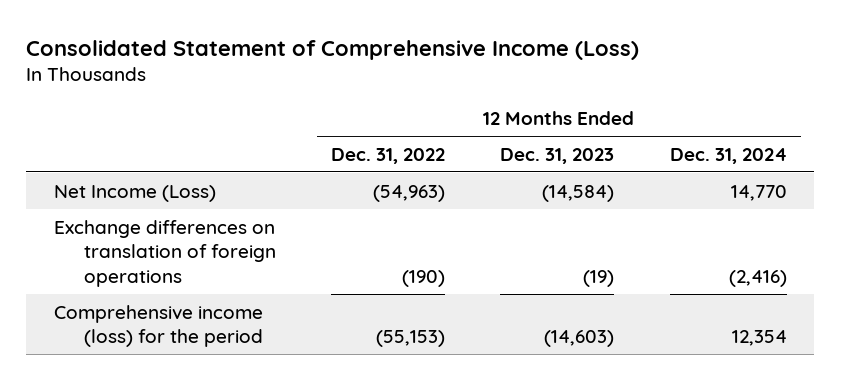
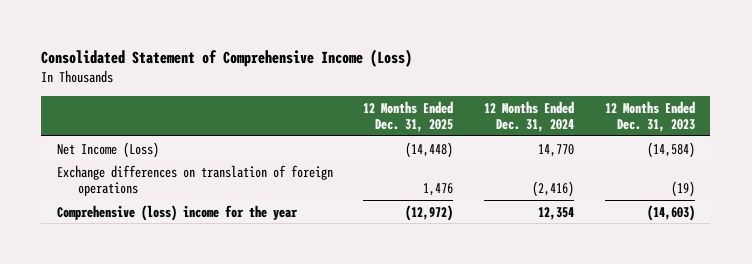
- | 12 Months Ended Dec. 31, 2022 | 12 Months Ended Dec. 31, 2023 | 12 Months Ended Dec. 31, 2024
+ | 12 Months Ended Dec. 31, 2025 | 12 Months Ended Dec. 31, 2024 | 12 Months Ended Dec. 31, 2023
- Comprehensive income (loss) for the period | (55,153) | (14,603) | 12,354
+ Comprehensive (loss) income for the year | (12,972) | 12,354 | (14,603)

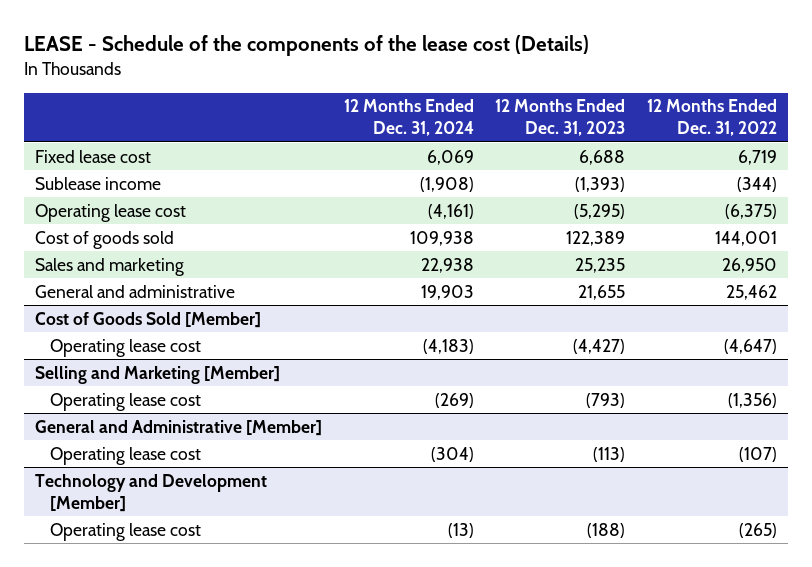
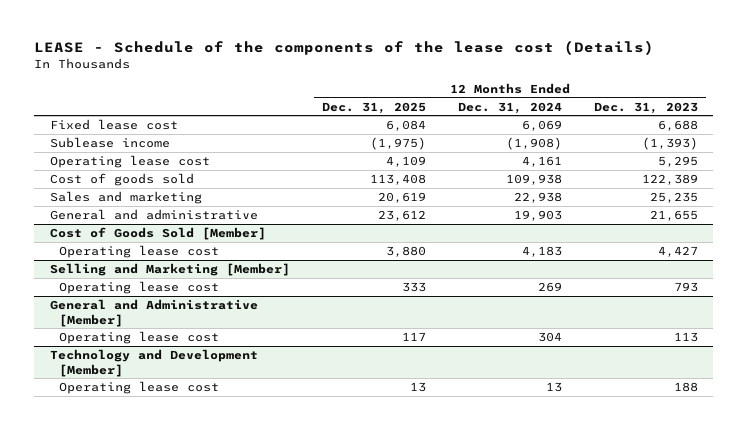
- | 12 Months Ended Dec. 31, 2024 | 12 Months Ended Dec. 31, 2023 | 12 Months Ended Dec. 31, 2022
+ | 12 Months Ended Dec. 31, 2025 | 12 Months Ended Dec. 31, 2024 | 12 Months Ended Dec. 31, 2023
- Operating lease cost | (4,161) | (5,295) | (6,375)
+ Operating lease cost | 4,109 | 4,161 | 5,295
@ Cost of Goods Sold [Member]
- Operating lease cost | (4,183) | (4,427) | (4,647)
+ Operating lease cost | 3,880 | 4,183 | 4,427
@ Selling and Marketing [Member]
- Operating lease cost | (269) | (793) | (1,356)
+ Operating lease cost | 333 | 269 | 793
@ General and Administrative [Member]
- Operating lease cost | (304) | (113) | (107)
+ Operating lease cost | 117 | 304 | 113
@ Technology and Development [Member]
- Operating lease cost | (13) | (188) | (265)
+ Operating lease cost | 13 | 13 | 188

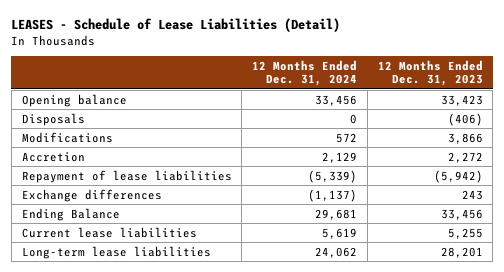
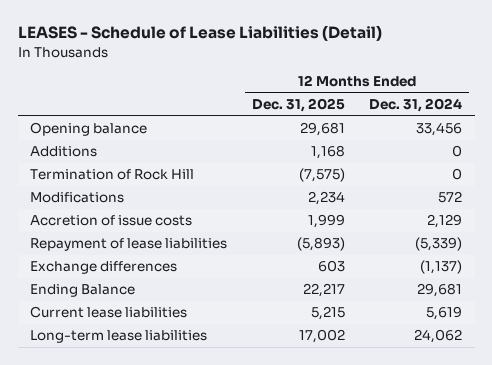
- | 12 Months Ended Dec. 31, 2024 | 12 Months Ended Dec. 31, 2023
+ | 12 Months Ended Dec. 31, 2025 | 12 Months Ended Dec. 31, 2024
- Disposals | 0 | (406)
+ Additions | 1,168 | 0
+ Termination of Rock Hill | (7,575) | 0
- Accretion | 2,129 | 2,272
+ Accretion of issue costs | 1,999 | 2,129

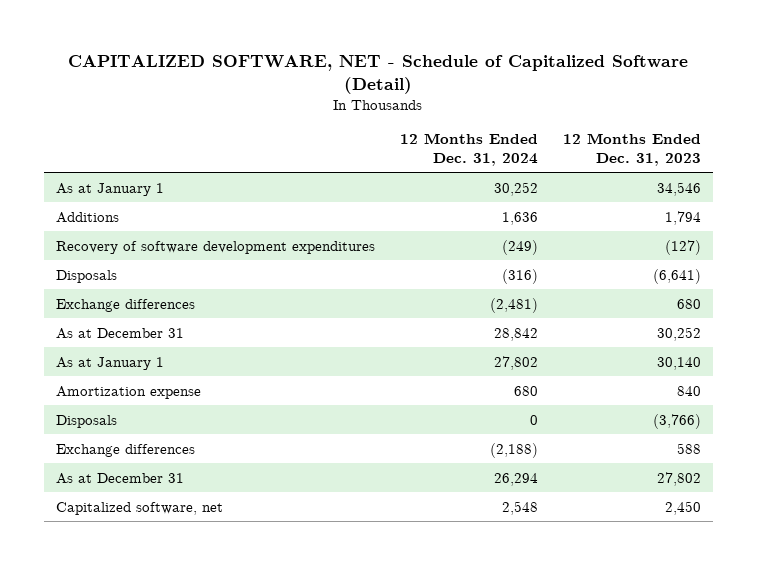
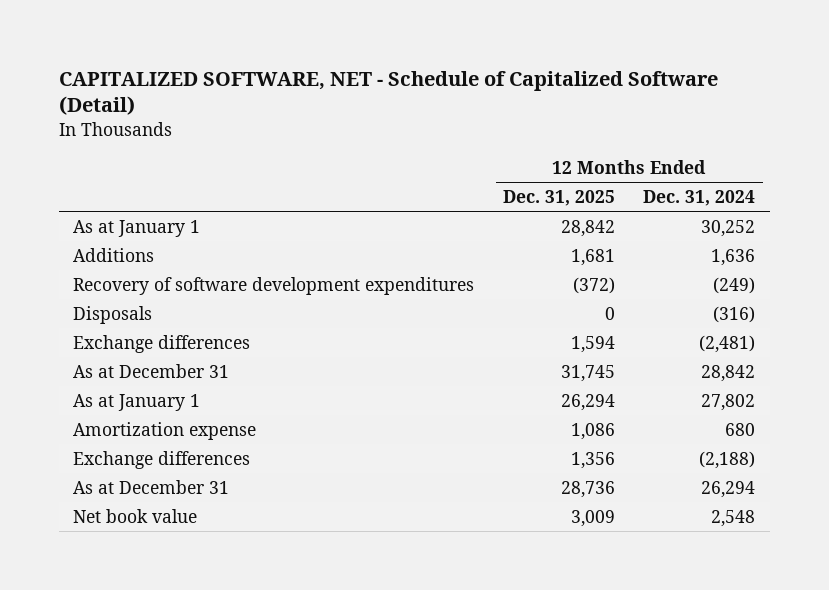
- | 12 Months Ended Dec. 31, 2024 | 12 Months Ended Dec. 31, 2023
+ | 12 Months Ended Dec. 31, 2025 | 12 Months Ended Dec. 31, 2024
- Disposals | 0 | (3,766)
- Capitalized software, net | 2,548 | 2,450
+ Net book value | 3,009 | 2,548

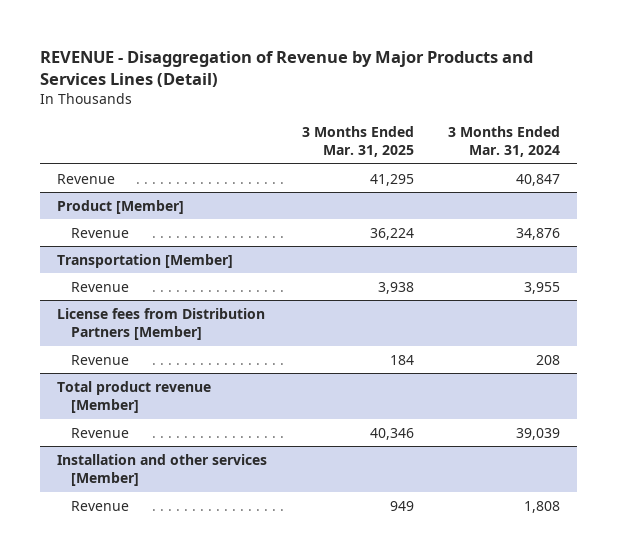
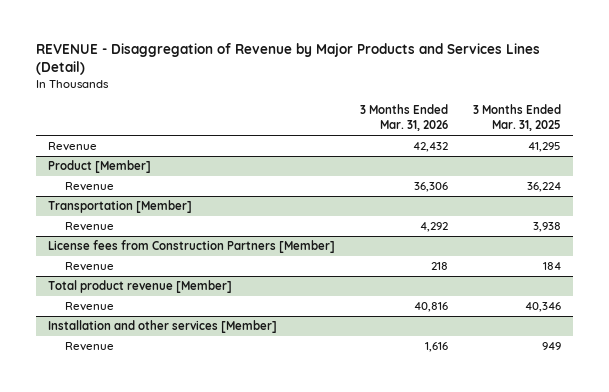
- | 3 Months Ended Mar. 31, 2025 | 3 Months Ended Mar. 31, 2024
+ | 3 Months Ended Mar. 31, 2026 | 3 Months Ended Mar. 31, 2025
- License fees from Distribution Partners [Member]
+ License fees from Construction Partners [Member]

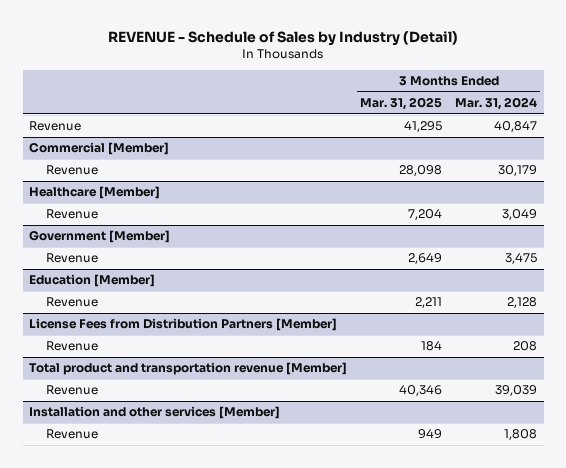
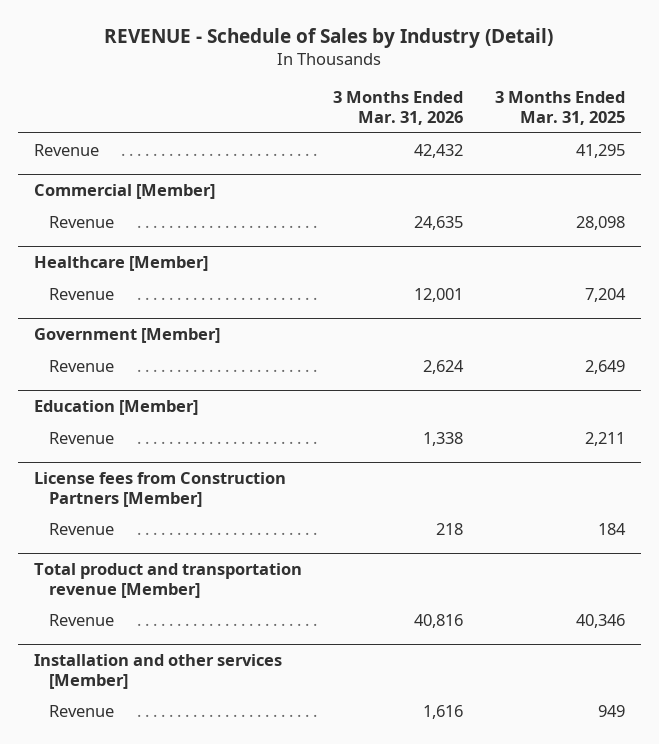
- | 3 Months Ended Mar. 31, 2025 | 3 Months Ended Mar. 31, 2024
+ | 3 Months Ended Mar. 31, 2026 | 3 Months Ended Mar. 31, 2025
- License Fees from Distribution Partners [Member]
+ License fees from Construction Partners [Member]

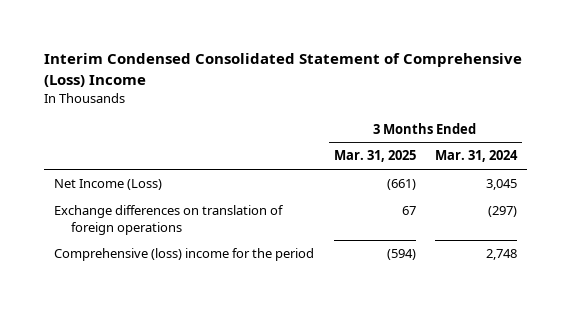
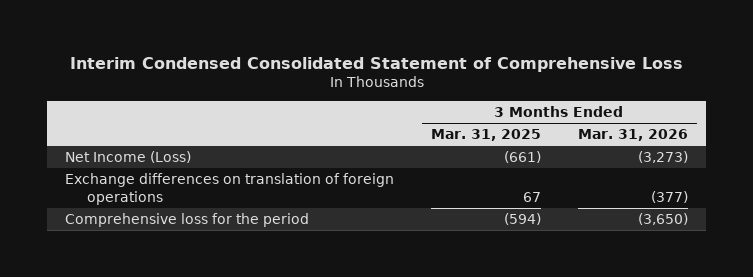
- Interim Condensed Consolidated Statement of Comprehensive (Loss) Income
+ Interim Condensed Consolidated Statement of Comprehensive Loss
- | 3 Months Ended Mar. 31, 2025 | 3 Months Ended Mar. 31, 2024
+ | 3 Months Ended Mar. 31, 2025 | 3 Months Ended Mar. 31, 2026
- Comprehensive (loss) income for the period | (594) | 2,748
+ Comprehensive loss for the period | (594) | (3,650)

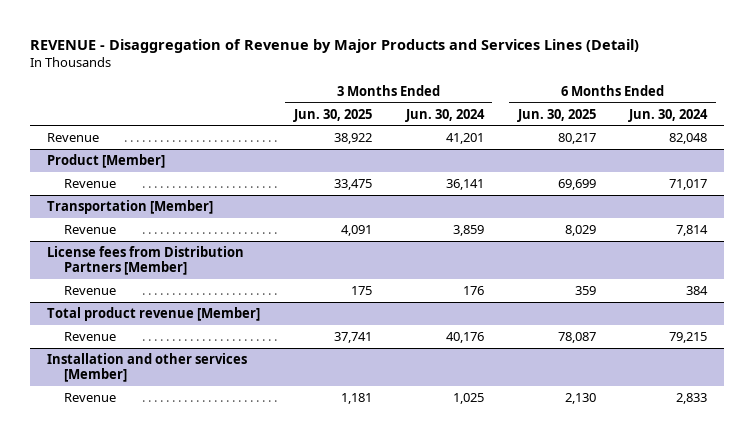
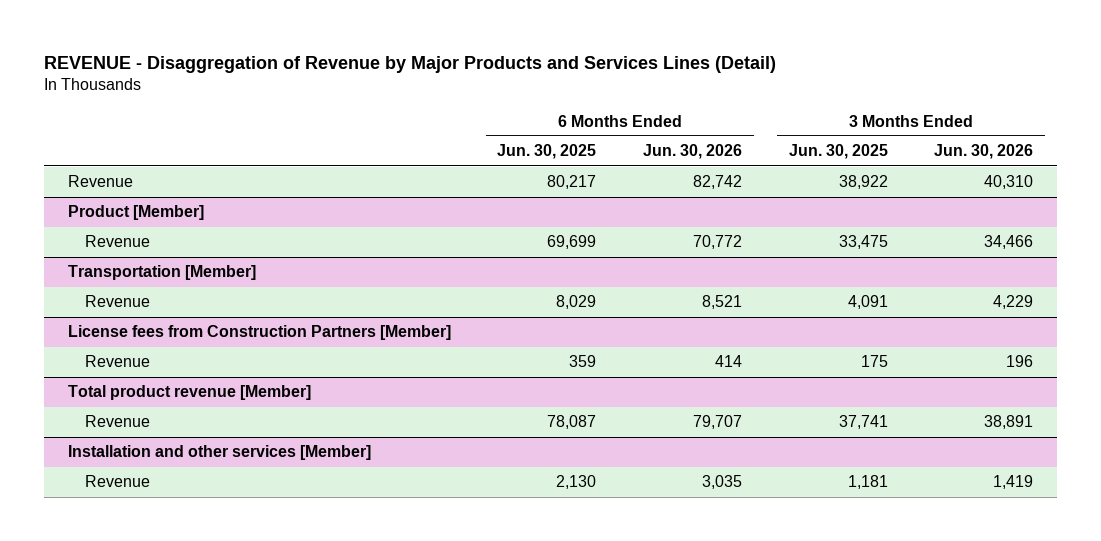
- | 3 Months Ended Jun. 30, 2025 | 3 Months Ended Jun. 30, 2024 | 6 Months Ended Jun. 30, 2025 | 6 Months Ended Jun. 30, 2024
+ | 6 Months Ended Jun. 30, 2025 | 6 Months Ended Jun. 30, 2026 | 3 Months Ended Jun. 30, 2025 | 3 Months Ended Jun. 30, 2026
- License fees from Distribution Partners [Member]
+ License fees from Construction Partners [Member]

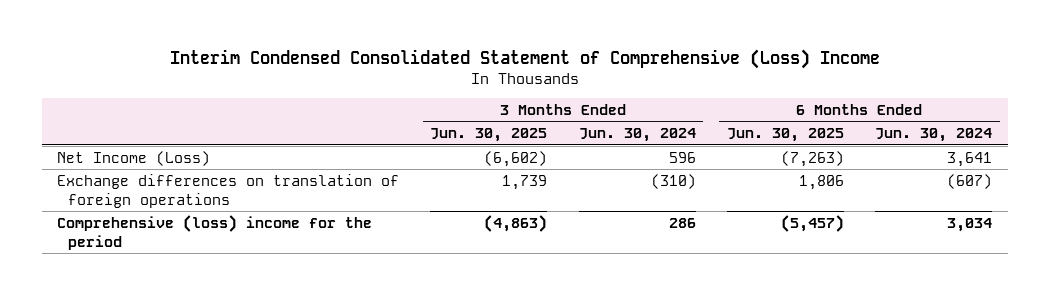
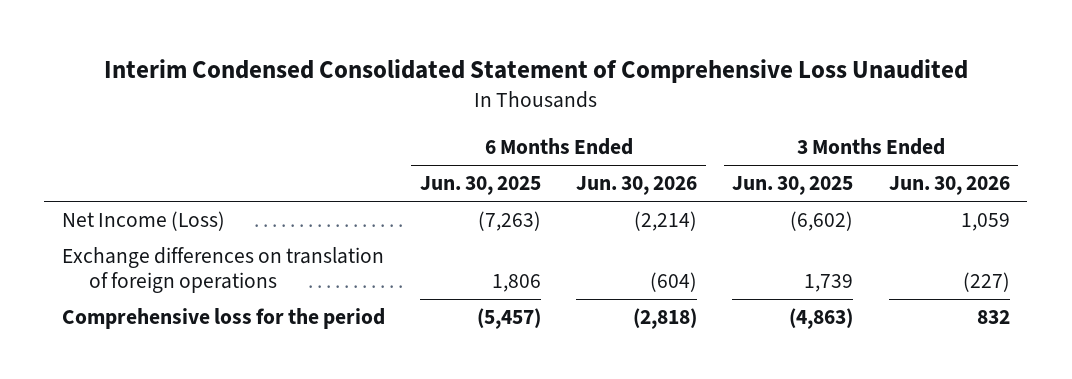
- Interim Condensed Consolidated Statement of Comprehensive (Loss) Income
+ Interim Condensed Consolidated Statement of Comprehensive Loss Unaudited
- | 3 Months Ended Jun. 30, 2025 | 3 Months Ended Jun. 30, 2024 | 6 Months Ended Jun. 30, 2025 | 6 Months Ended Jun. 30, 2024
+ | 6 Months Ended Jun. 30, 2025 | 6 Months Ended Jun. 30, 2026 | 3 Months Ended Jun. 30, 2025 | 3 Months Ended Jun. 30, 2026
- Comprehensive (loss) income for the period | (4,863) | 286 | (5,457) | 3,034
+ Comprehensive loss for the period | (5,457) | (2,818) | (4,863) | 832

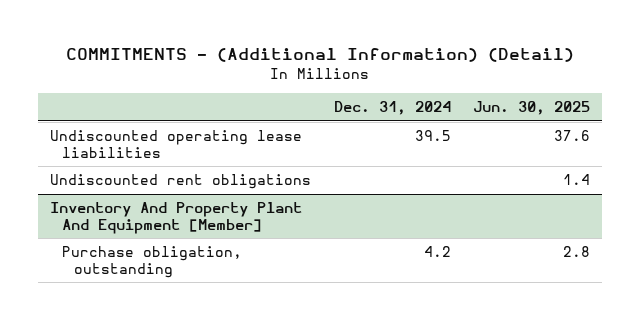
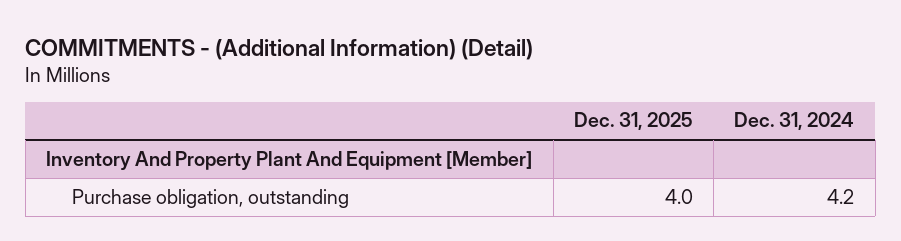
- | Dec. 31, 2024 | Jun. 30, 2025
+ | Dec. 31, 2025 | Dec. 31, 2024
- Undiscounted operating lease liabilities | 39.5 | 37.6
- Undiscounted rent obligations | | 1.4

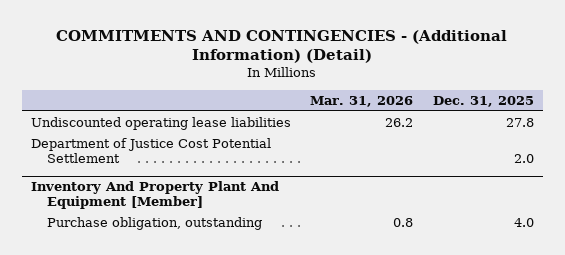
- COMMITMENTS - (Additional Information) (Detail)
+ COMMITMENTS AND CONTINGENCIES - (Additional Information) (Detail)
- | Dec. 31, 2025 | Dec. 31, 2024
+ | Mar. 31, 2026 | Dec. 31, 2025
+ Undiscounted operating lease liabilities | 26.2 | 27.8
+ Department of Justice Cost Potential Settlement | | 2.0

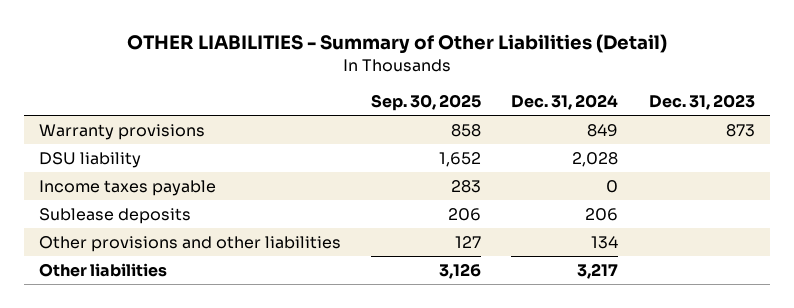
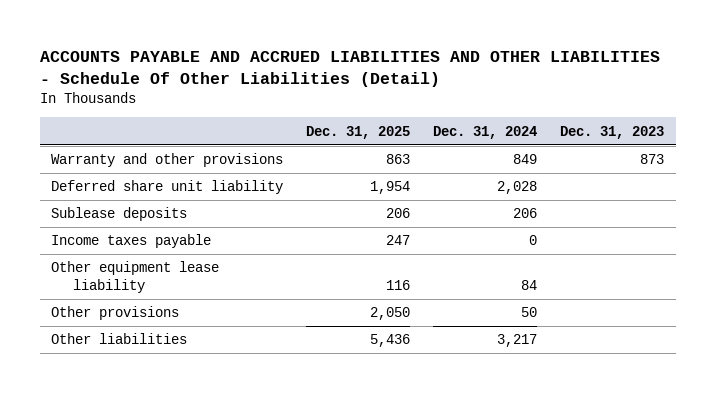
- OTHER LIABILITIES - Summary of Other Liabilities (Detail)
+ ACCOUNTS PAYABLE AND ACCRUED LIABILITIES AND OTHER LIABILITIES - Schedule Of Other Liabilities (Detail)
- | Sep. 30, 2025 | Dec. 31, 2024 | Dec. 31, 2023
+ | Dec. 31, 2025 | Dec. 31, 2024 | Dec. 31, 2023
- Warranty provisions | 858 | 849 | 873
- DSU liability | 1,652 | 2,028 |
+ Warranty and other provisions | 863 | 849 | 873
+ Deferred share unit liability | 1,954 | 2,028 |
- Other provisions and other liabilities | 127 | 134 |
moved down: Income taxes payable | 247 | 0 |
+ Other equipment lease liability | 116 | 84 |
+ Other provisions | 2,050 | 50 |

